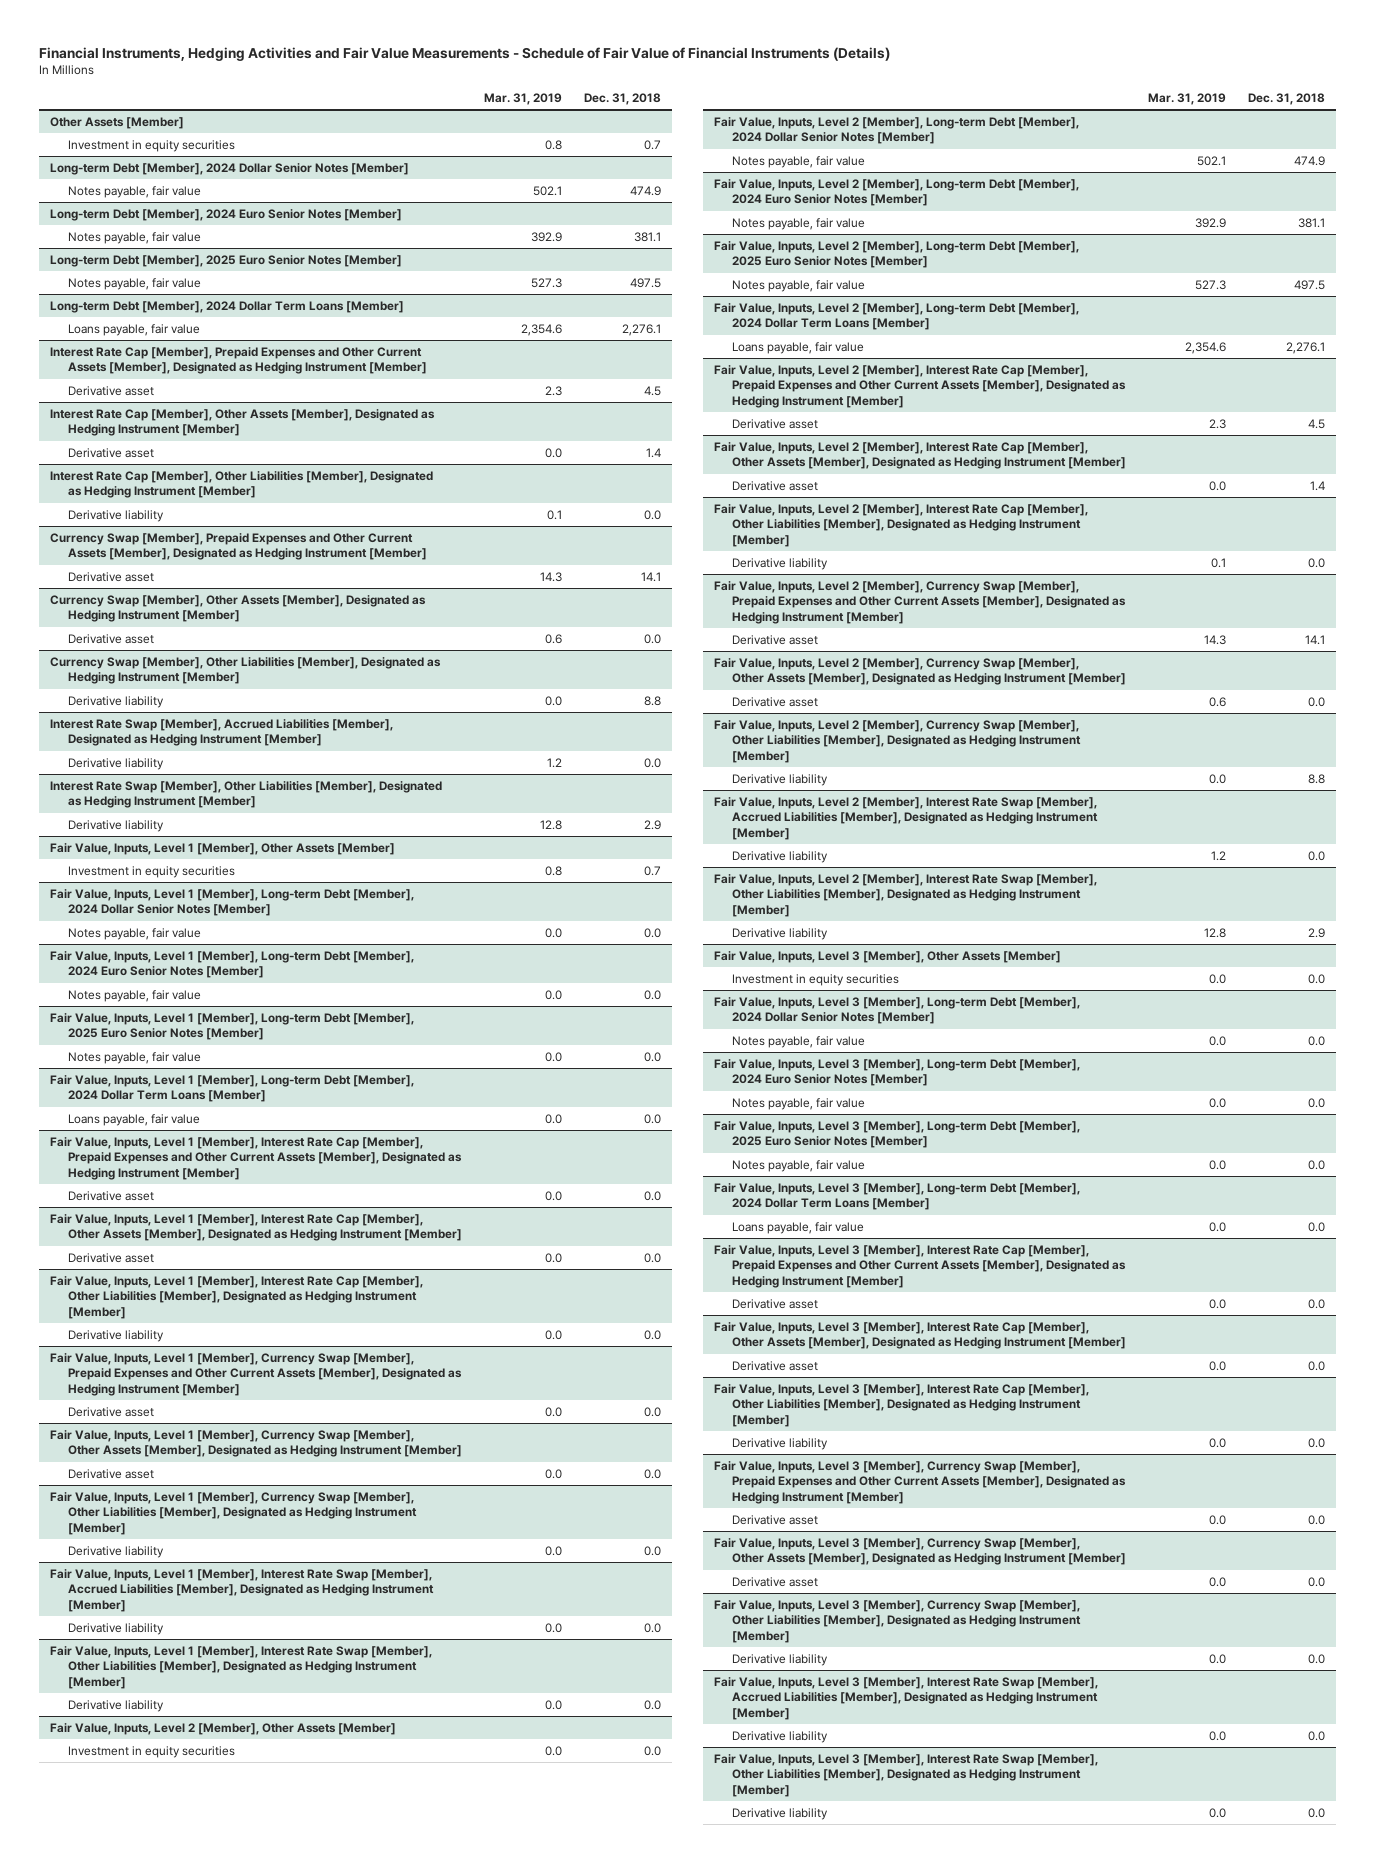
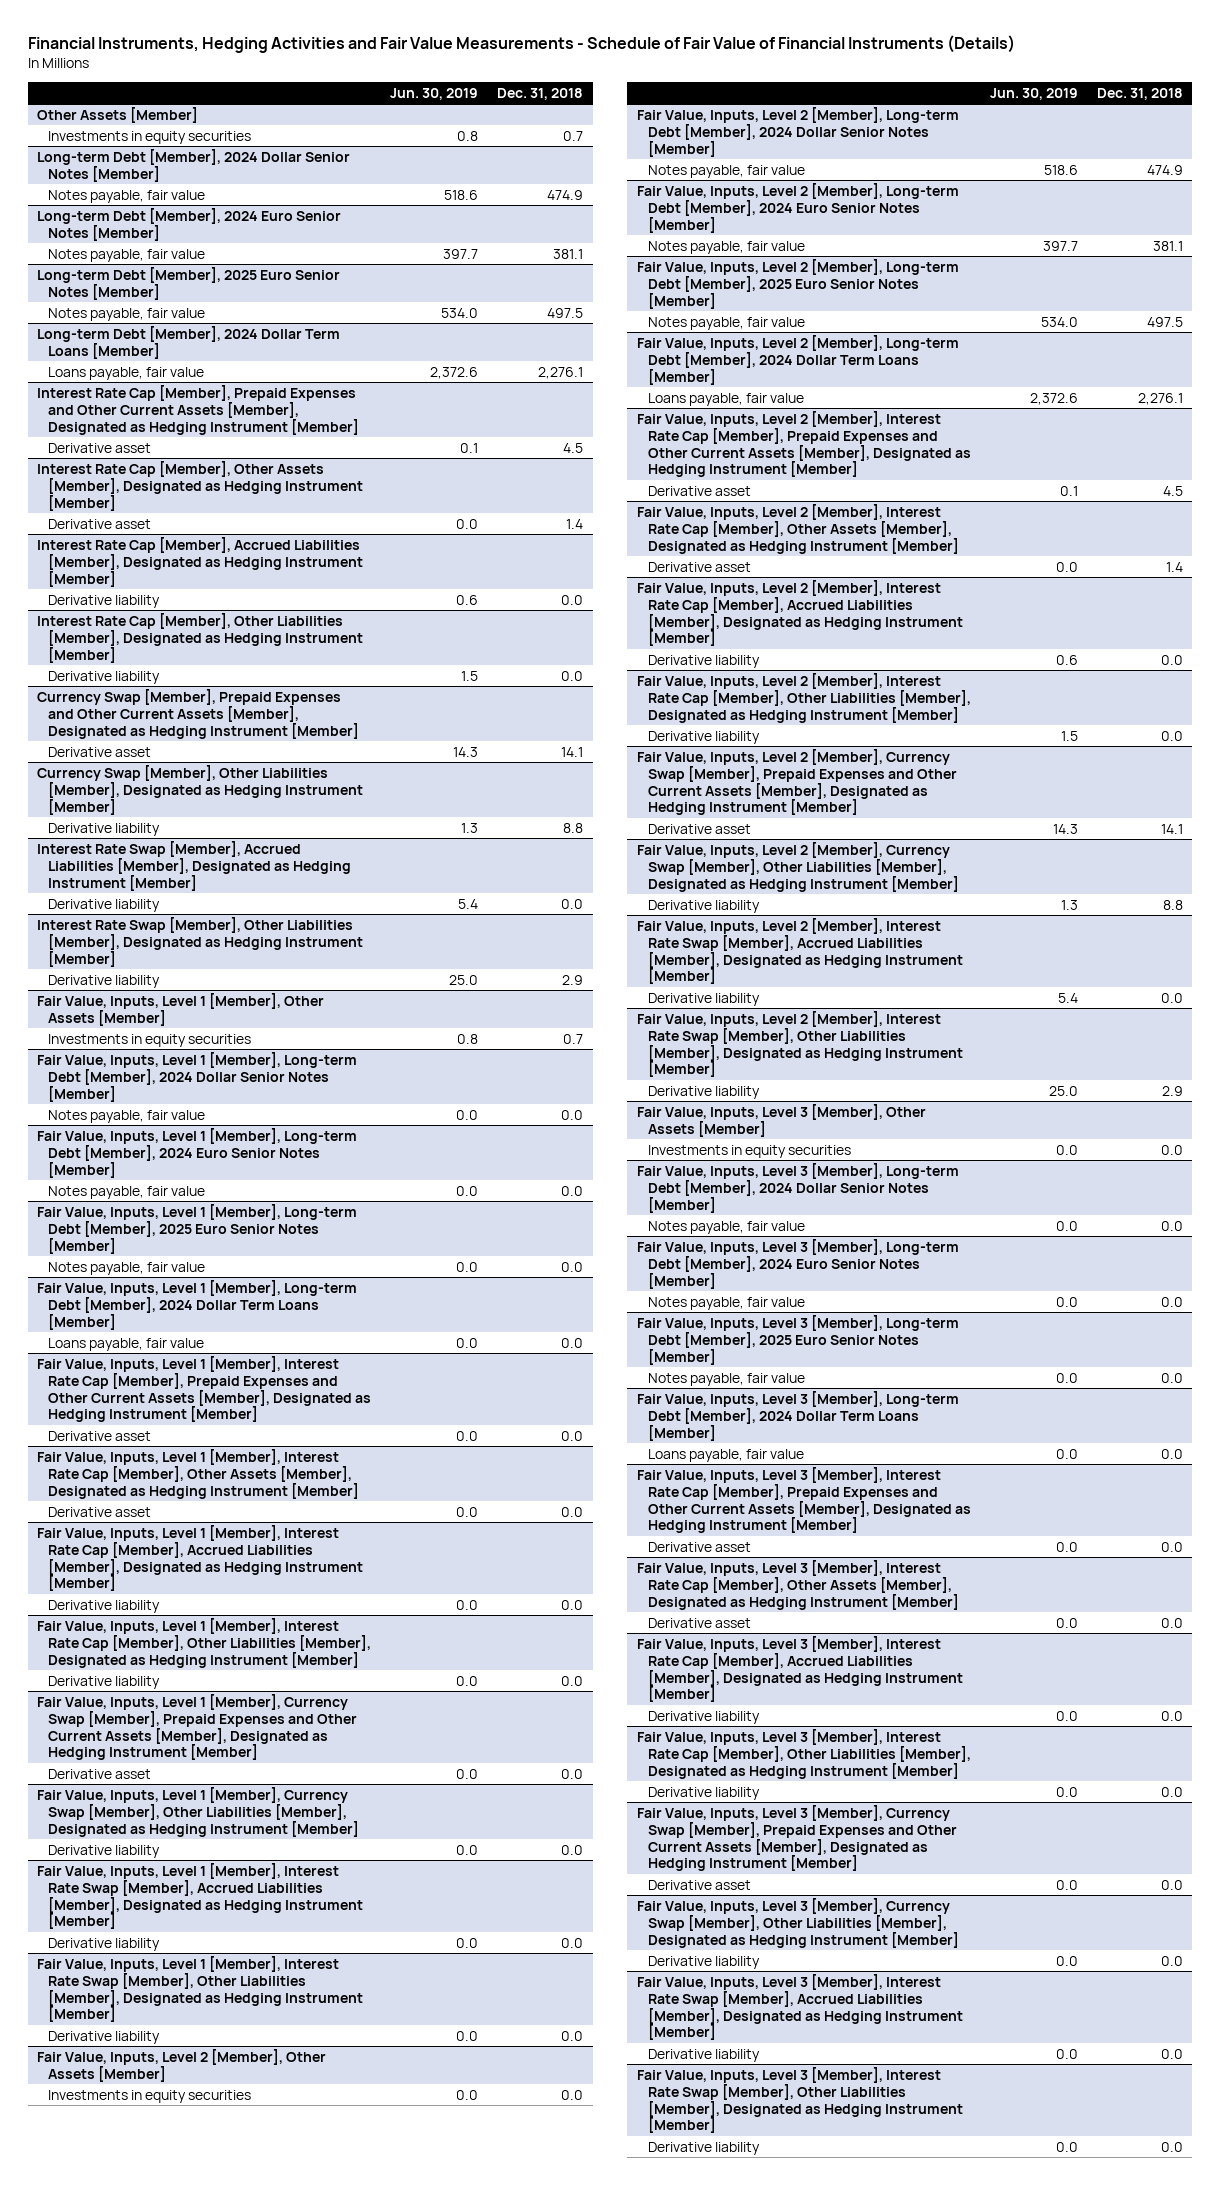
- | Mar. 31, 2019 | Dec. 31, 2018
+ | Jun. 30, 2019 | Dec. 31, 2018
@ Other Assets [Member]
- Investment in equity securities | 0.8 | 0.7
+ Investments in equity securities | 0.8 | 0.7
+ Interest Rate Cap [Member], Accrued Liabilities [Member], Designated as Hedging Instrument [Member]
+ Derivative liability | 0.6 | 0.0
- Currency Swap [Member], Other Assets [Member], Designated as Hedging Instrument [Member]
- Derivative asset | 0.6 | 0.0
@ Fair Value, Inputs, Level 1 [Member], Other Assets [Member]
- Investment in equity securities | 0.8 | 0.7
+ Investments in equity securities | 0.8 | 0.7
+ Fair Value, Inputs, Level 1 [Member], Interest Rate Cap [Member], Accrued Liabilities [Member], Designated as Hedging Instrument [Member]
+ Derivative liability | 0.0 | 0.0
- Fair Value, Inputs, Level 1 [Member], Currency Swap [Member], Other Assets [Member], Designated as Hedging Instrument [Member]
- Derivative asset | 0.0 | 0.0
@ Fair Value, Inputs, Level 2 [Member], Other Assets [Member]
- Investment in equity securities | 0.0 | 0.0
+ Investments in equity securities | 0.0 | 0.0
+ Fair Value, Inputs, Level 2 [Member], Interest Rate Cap [Member], Accrued Liabilities [Member], Designated as Hedging Instrument [Member]
+ Derivative liability | 0.6 | 0.0
- Fair Value, Inputs, Level 2 [Member], Currency Swap [Member], Other Assets [Member], Designated as Hedging Instrument [Member]
- Derivative asset | 0.6 | 0.0
@ Fair Value, Inputs, Level 3 [Member], Other Assets [Member]
- Investment in equity securities | 0.0 | 0.0
+ Investments in equity securities | 0.0 | 0.0
+ Fair Value, Inputs, Level 3 [Member], Interest Rate Cap [Member], Accrued Liabilities [Member], Designated as Hedging Instrument [Member]
+ Derivative liability | 0.0 | 0.0
- Fair Value, Inputs, Level 3 [Member], Currency Swap [Member], Other Assets [Member], Designated as Hedging Instrument [Member]
- Derivative asset | 0.0 | 0.0

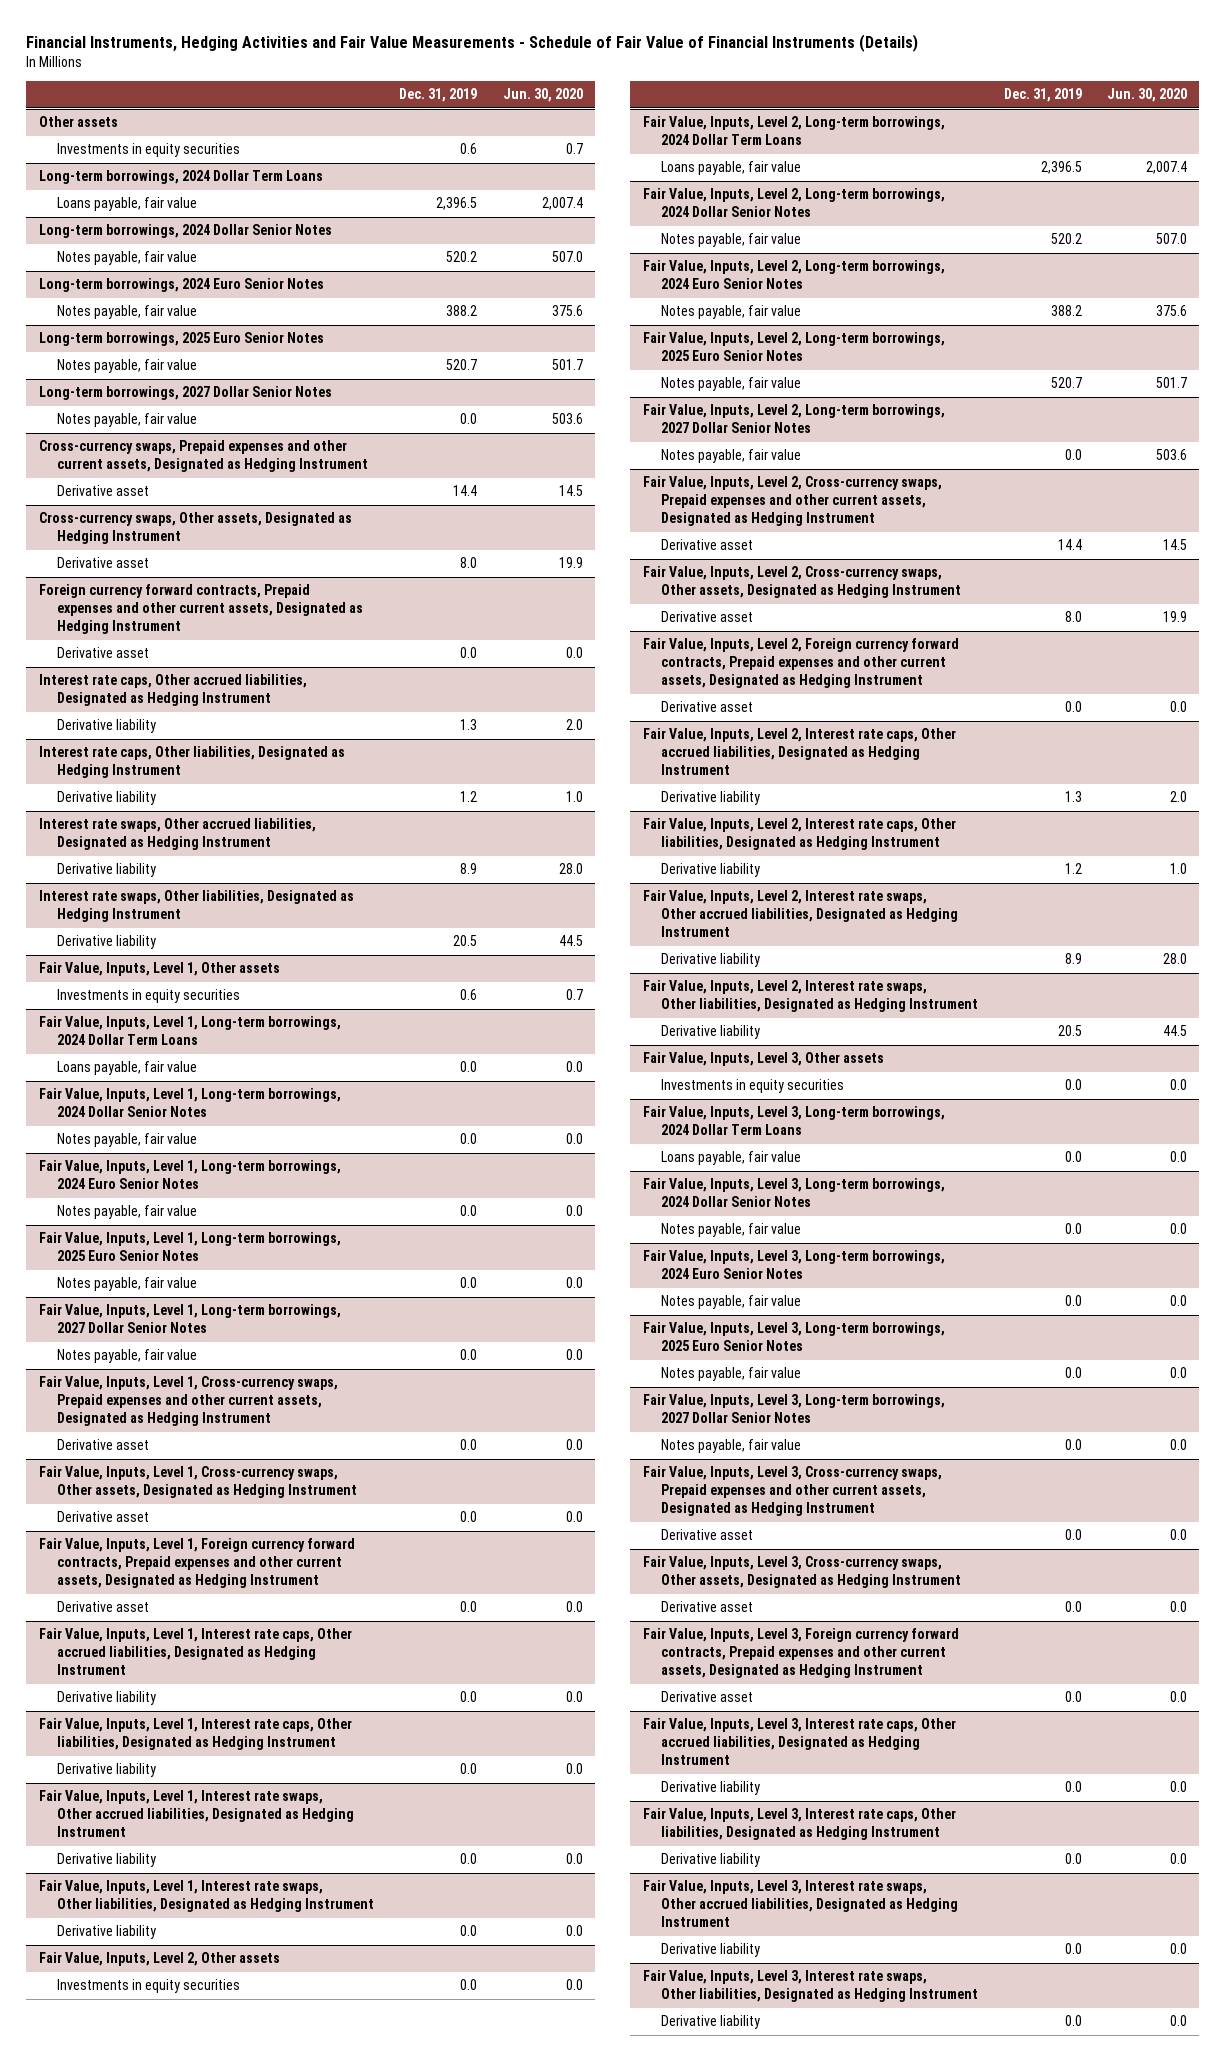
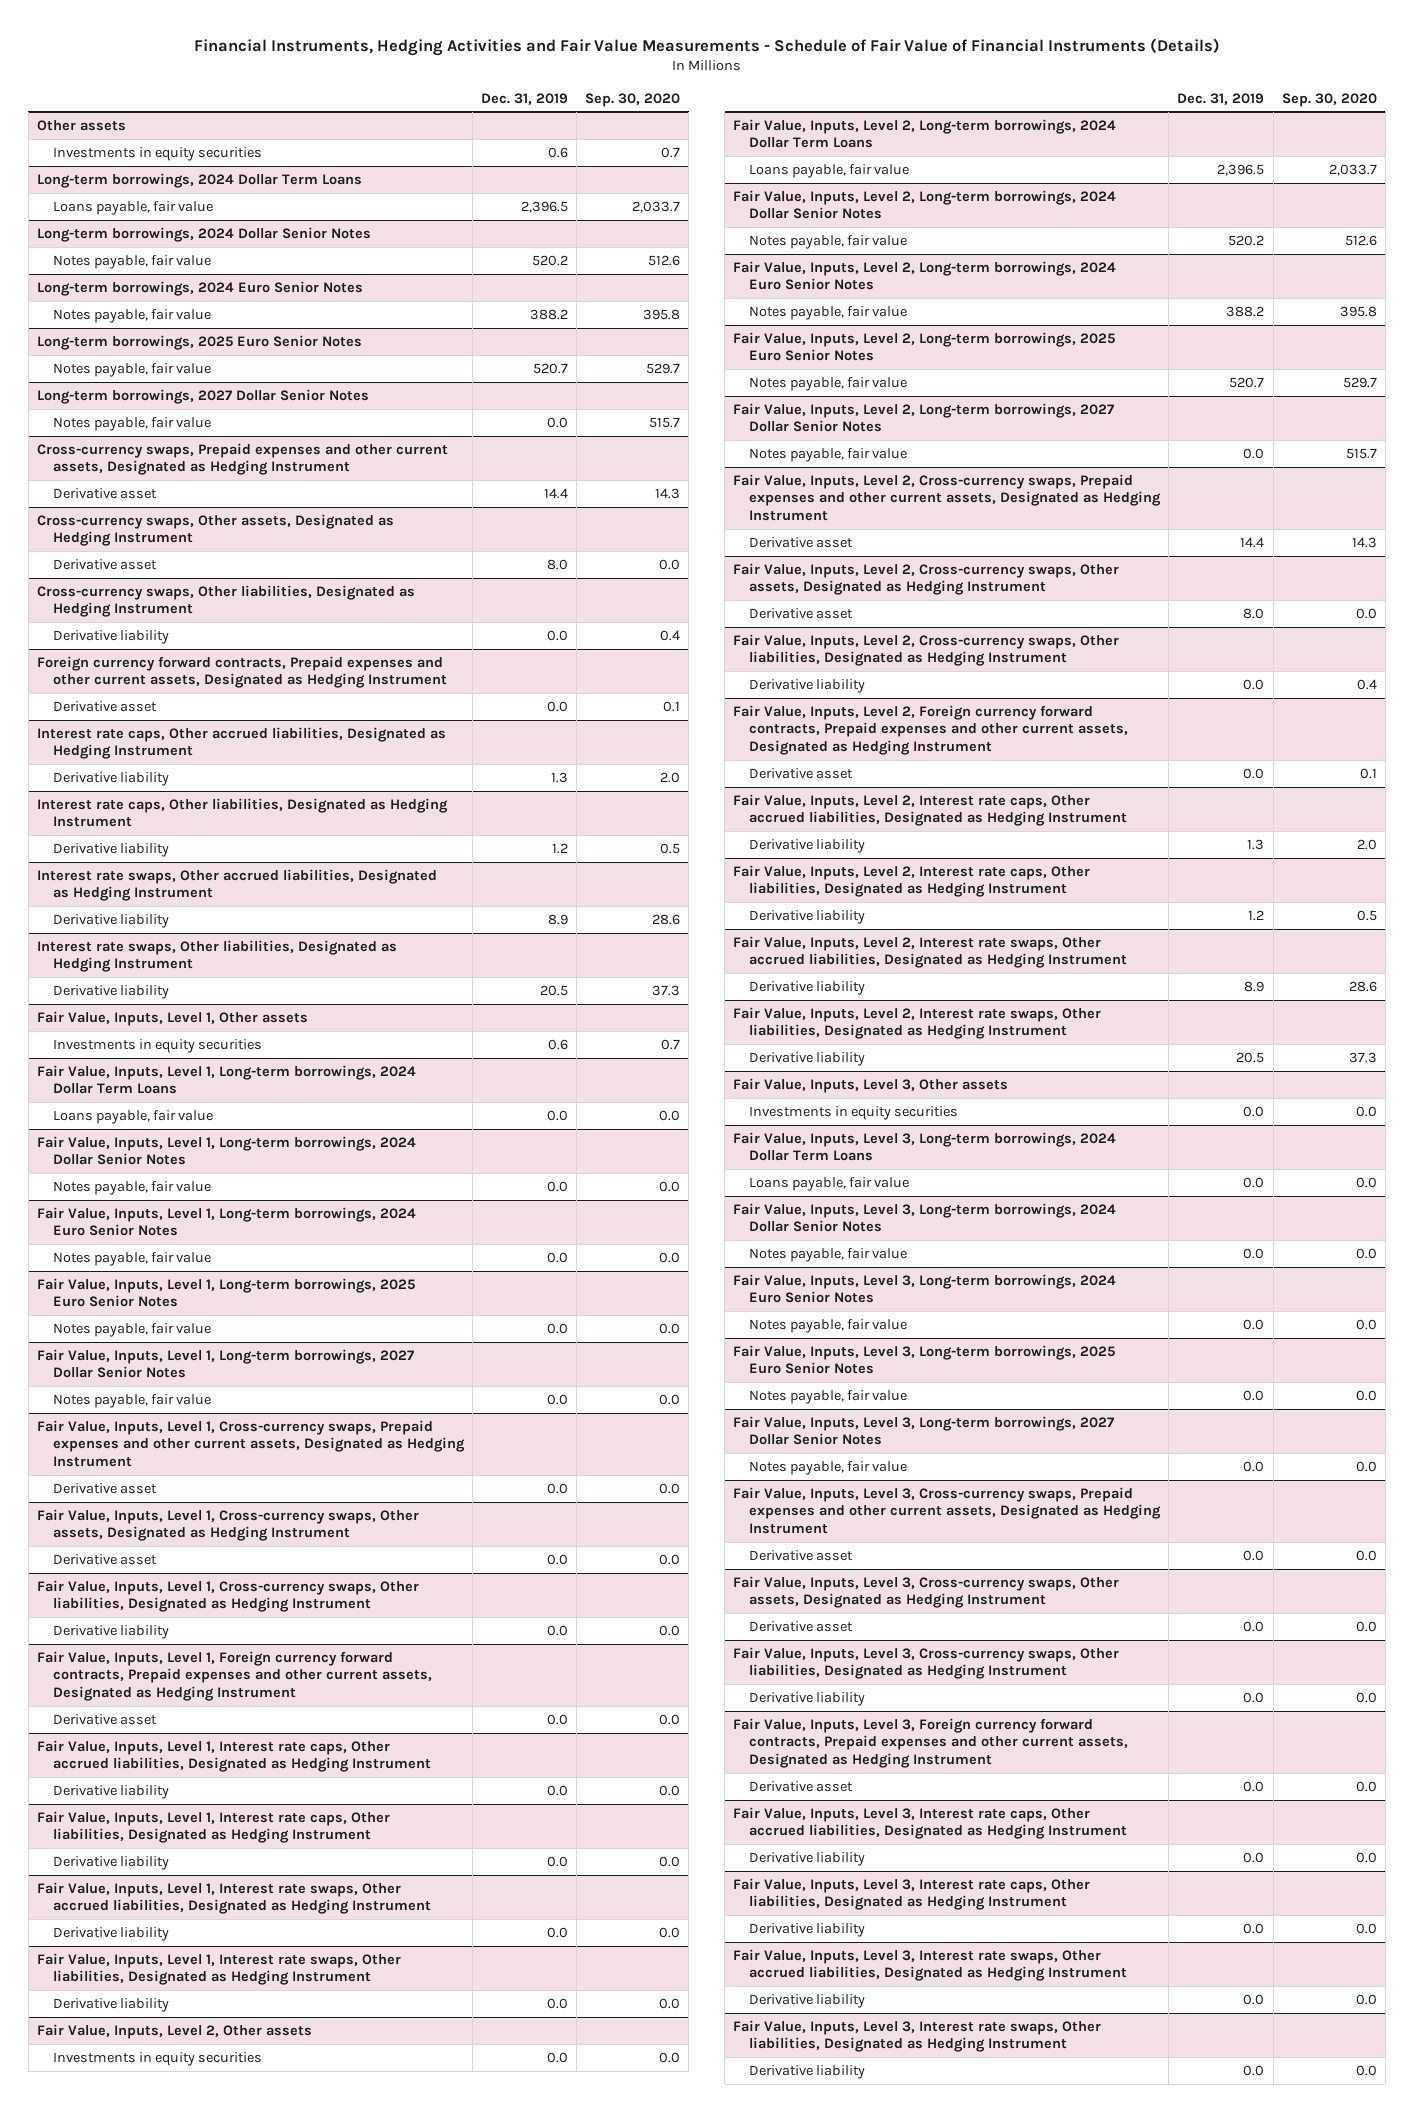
- | Dec. 31, 2019 | Jun. 30, 2020
+ | Dec. 31, 2019 | Sep. 30, 2020
+ Cross-currency swaps, Other liabilities, Designated as Hedging Instrument
+ Derivative liability | 0.0 | 0.4
+ Fair Value, Inputs, Level 1, Cross-currency swaps, Other liabilities, Designated as Hedging Instrument
+ Derivative liability | 0.0 | 0.0
+ Fair Value, Inputs, Level 2, Cross-currency swaps, Other liabilities, Designated as Hedging Instrument
+ Derivative liability | 0.0 | 0.4
+ Fair Value, Inputs, Level 3, Cross-currency swaps, Other liabilities, Designated as Hedging Instrument
+ Derivative liability | 0.0 | 0.0

